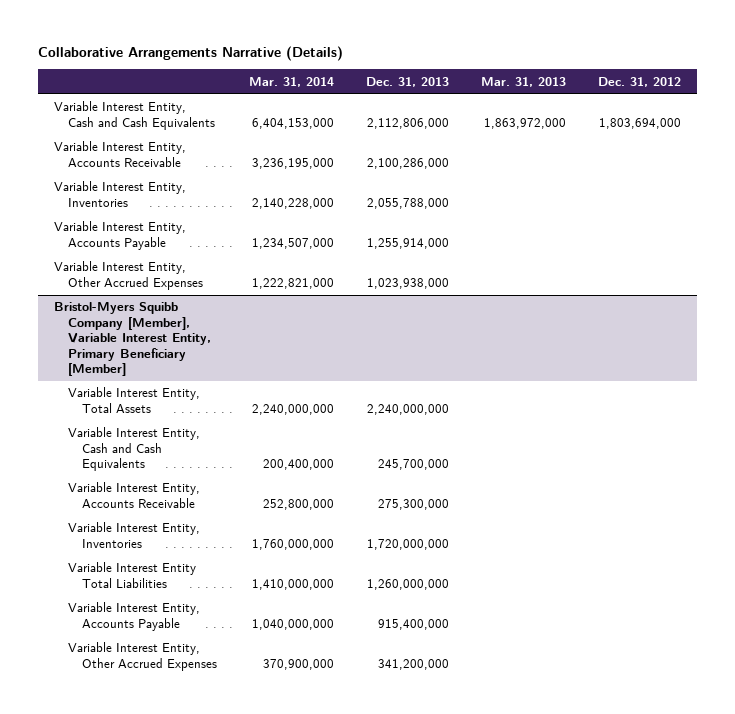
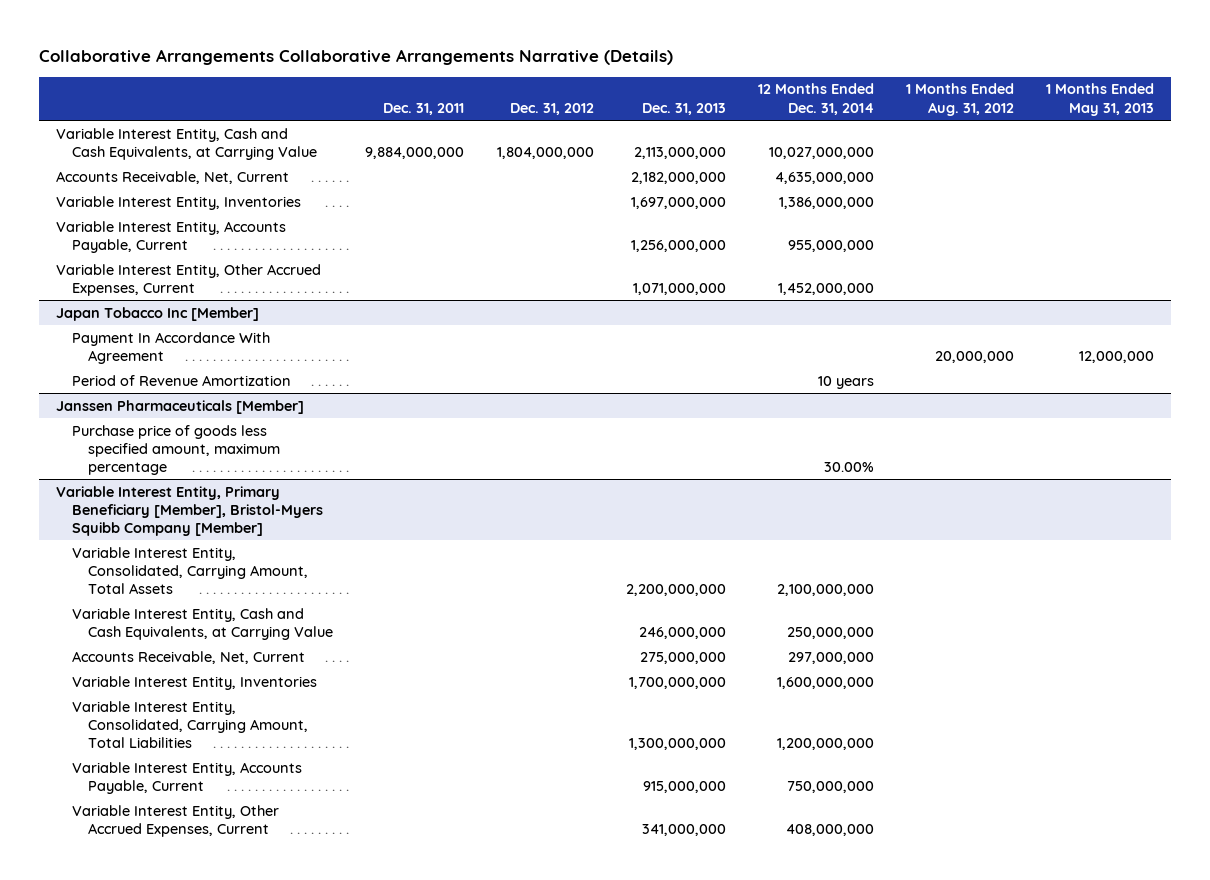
- Collaborative Arrangements Narrative (Details)
+ Collaborative Arrangements Collaborative Arrangements Narrative (Details)
- | Mar. 31, 2014 | Dec. 31, 2013 | Mar. 31, 2013 | Dec. 31, 2012
+ | Dec. 31, 2011 | Dec. 31, 2012 | Dec. 31, 2013 | 12 Months Ended Dec. 31, 2014 | 1 Months Ended Aug. 31, 2012 | 1 Months Ended May 31, 2013
- Variable Interest Entity, Cash and Cash Equivalents | 6,404,153,000 | 2,112,806,000 | 1,863,972,000 | 1,803,694,000
- Variable Interest Entity, Accounts Receivable | 3,236,195,000 | 2,100,286,000 | |
- Variable Interest Entity, Inventories | 2,140,228,000 | 2,055,788,000 | |
- Variable Interest Entity, Accounts Payable | 1,234,507,000 | 1,255,914,000 | |
- Variable Interest Entity, Other Accrued Expenses | 1,222,821,000 | 1,023,938,000 | |
- Bristol-Myers Squibb Company [Member], Variable Interest Entity, Primary Beneficiary [Member]
- Variable Interest Entity, Total Assets | 2,240,000,000 | 2,240,000,000 | |
- Variable Interest Entity, Cash and Cash Equivalents | 200,400,000 | 245,700,000 | |
- Variable Interest Entity, Accounts Receivable | 252,800,000 | 275,300,000 | |
- Variable Interest Entity, Inventories | 1,760,000,000 | 1,720,000,000 | |
- Variable Interest Entity Total Liabilities | 1,410,000,000 | 1,260,000,000 | |
- Variable Interest Entity, Accounts Payable | 1,040,000,000 | 915,400,000 | |
- Variable Interest Entity, Other Accrued Expenses | 370,900,000 | 341,200,000 | |
+ Variable Interest Entity, Cash and Cash Equivalents, at Carrying Value | 9,884,000,000 | 1,804,000,000 | 2,113,000,000 | 10,027,000,000 | |
+ Accounts Receivable, Net, Current | | | 2,182,000,000 | 4,635,000,000 | |
+ Variable Interest Entity, Inventories | | | 1,697,000,000 | 1,386,000,000 | |
+ Variable Interest Entity, Accounts Payable, Current | | | 1,256,000,000 | 955,000,000 | |
+ Variable Interest Entity, Other Accrued Expenses, Current | | | 1,071,000,000 | 1,452,000,000 | |
+ Japan Tobacco Inc [Member]
+ Payment In Accordance With Agreement | | | | | 20,000,000 | 12,000,000
+ Period of Revenue Amortization | | | | 10 years | |
+ Janssen Pharmaceuticals [Member]
+ Purchase price of goods less specified amount, maximum percentage | | | | 30.00% | |
+ Variable Interest Entity, Primary Beneficiary [Member], Bristol-Myers Squibb Company [Member]
+ Variable Interest Entity, Consolidated, Carrying Amount, Total Assets | | | 2,200,000,000 | 2,100,000,000 | |
+ Variable Interest Entity, Cash and Cash Equivalents, at Carrying Value | | | 246,000,000 | 250,000,000 | |
+ Accounts Receivable, Net, Current | | | 275,000,000 | 297,000,000 | |
+ Variable Interest Entity, Inventories | | | 1,700,000,000 | 1,600,000,000 | |
+ Variable Interest Entity, Consolidated, Carrying Amount, Total Liabilities | | | 1,300,000,000 | 1,200,000,000 | |
+ Variable Interest Entity, Accounts Payable, Current | | | 915,000,000 | 750,000,000 | |
+ Variable Interest Entity, Other Accrued Expenses, Current | | | 341,000,000 | 408,000,000 | |

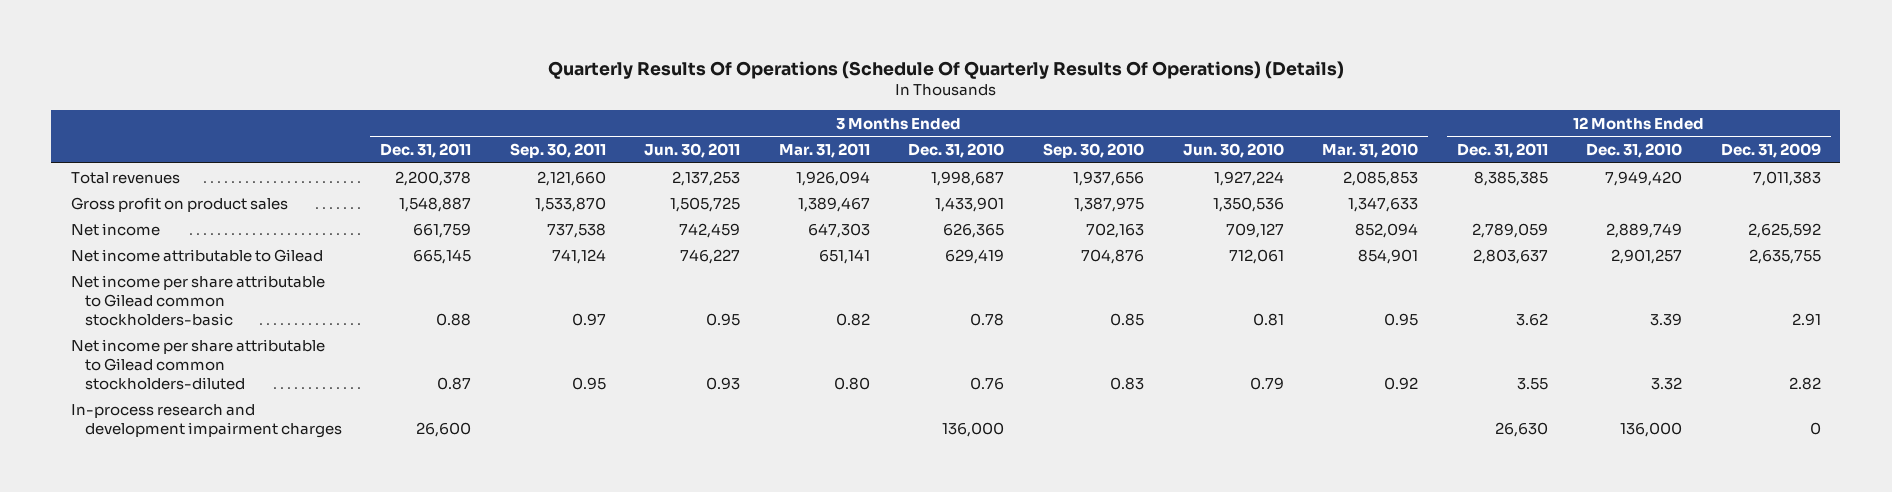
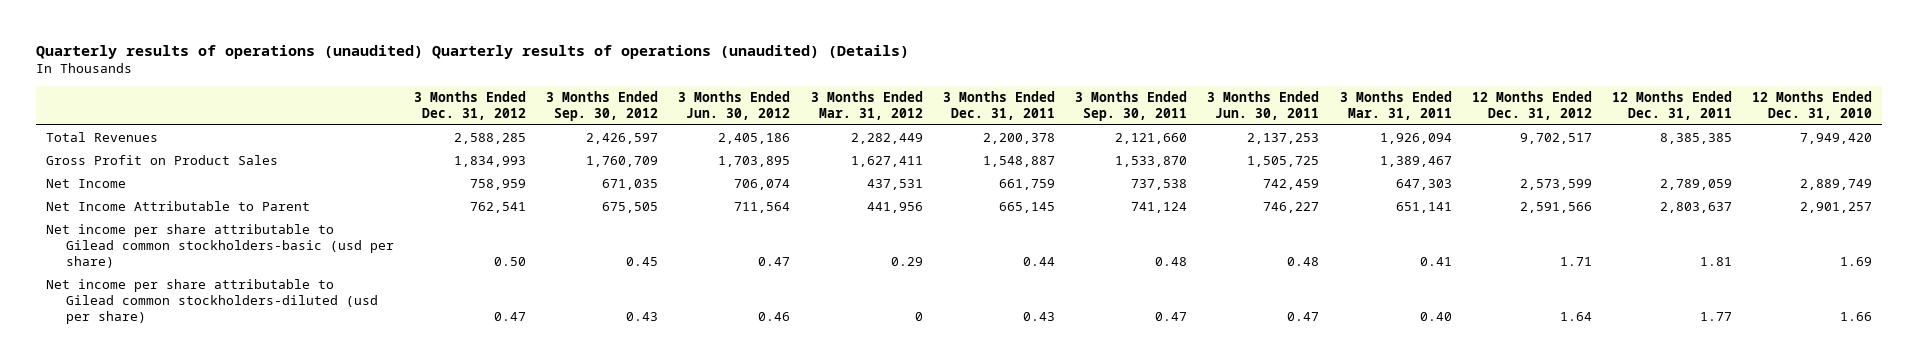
- Quarterly Results Of Operations (Schedule Of Quarterly Results Of Operations) (Details)
+ Quarterly results of operations (unaudited) Quarterly results of operations (unaudited) (Details)
- | 3 Months Ended Dec. 31, 2011 | 3 Months Ended Sep. 30, 2011 | 3 Months Ended Jun. 30, 2011 | 3 Months Ended Mar. 31, 2011 | 3 Months Ended Dec. 31, 2010 | 3 Months Ended Sep. 30, 2010 | 3 Months Ended Jun. 30, 2010 | 3 Months Ended Mar. 31, 2010 | 12 Months Ended Dec. 31, 2011 | 12 Months Ended Dec. 31, 2010 | 12 Months Ended Dec. 31, 2009
+ | 3 Months Ended Dec. 31, 2012 | 3 Months Ended Sep. 30, 2012 | 3 Months Ended Jun. 30, 2012 | 3 Months Ended Mar. 31, 2012 | 3 Months Ended Dec. 31, 2011 | 3 Months Ended Sep. 30, 2011 | 3 Months Ended Jun. 30, 2011 | 3 Months Ended Mar. 31, 2011 | 12 Months Ended Dec. 31, 2012 | 12 Months Ended Dec. 31, 2011 | 12 Months Ended Dec. 31, 2010
- Total revenues | 2,200,378 | 2,121,660 | 2,137,253 | 1,926,094 | 1,998,687 | 1,937,656 | 1,927,224 | 2,085,853 | 8,385,385 | 7,949,420 | 7,011,383
- Gross profit on product sales | 1,548,887 | 1,533,870 | 1,505,725 | 1,389,467 | 1,433,901 | 1,387,975 | 1,350,536 | 1,347,633 | | |
- Net income | 661,759 | 737,538 | 742,459 | 647,303 | 626,365 | 702,163 | 709,127 | 852,094 | 2,789,059 | 2,889,749 | 2,625,592
- Net income attributable to Gilead | 665,145 | 741,124 | 746,227 | 651,141 | 629,419 | 704,876 | 712,061 | 854,901 | 2,803,637 | 2,901,257 | 2,635,755
- Net income per share attributable to Gilead common stockholders-basic | 0.88 | 0.97 | 0.95 | 0.82 | 0.78 | 0.85 | 0.81 | 0.95 | 3.62 | 3.39 | 2.91
- Net income per share attributable to Gilead common stockholders-diluted | 0.87 | 0.95 | 0.93 | 0.80 | 0.76 | 0.83 | 0.79 | 0.92 | 3.55 | 3.32 | 2.82
- In-process research and development impairment charges | 26,600 | | | | 136,000 | | | | 26,630 | 136,000 | 0
+ Total Revenues | 2,588,285 | 2,426,597 | 2,405,186 | 2,282,449 | 2,200,378 | 2,121,660 | 2,137,253 | 1,926,094 | 9,702,517 | 8,385,385 | 7,949,420
+ Gross Profit on Product Sales | 1,834,993 | 1,760,709 | 1,703,895 | 1,627,411 | 1,548,887 | 1,533,870 | 1,505,725 | 1,389,467 | | |
+ Net Income | 758,959 | 671,035 | 706,074 | 437,531 | 661,759 | 737,538 | 742,459 | 647,303 | 2,573,599 | 2,789,059 | 2,889,749
+ Net Income Attributable to Parent | 762,541 | 675,505 | 711,564 | 441,956 | 665,145 | 741,124 | 746,227 | 651,141 | 2,591,566 | 2,803,637 | 2,901,257
+ Net income per share attributable to Gilead common stockholders-basic (usd per share) | 0.50 | 0.45 | 0.47 | 0.29 | 0.44 | 0.48 | 0.48 | 0.41 | 1.71 | 1.81 | 1.69
+ Net income per share attributable to Gilead common stockholders-diluted (usd per share) | 0.47 | 0.43 | 0.46 | 0 | 0.43 | 0.47 | 0.47 | 0.40 | 1.64 | 1.77 | 1.66

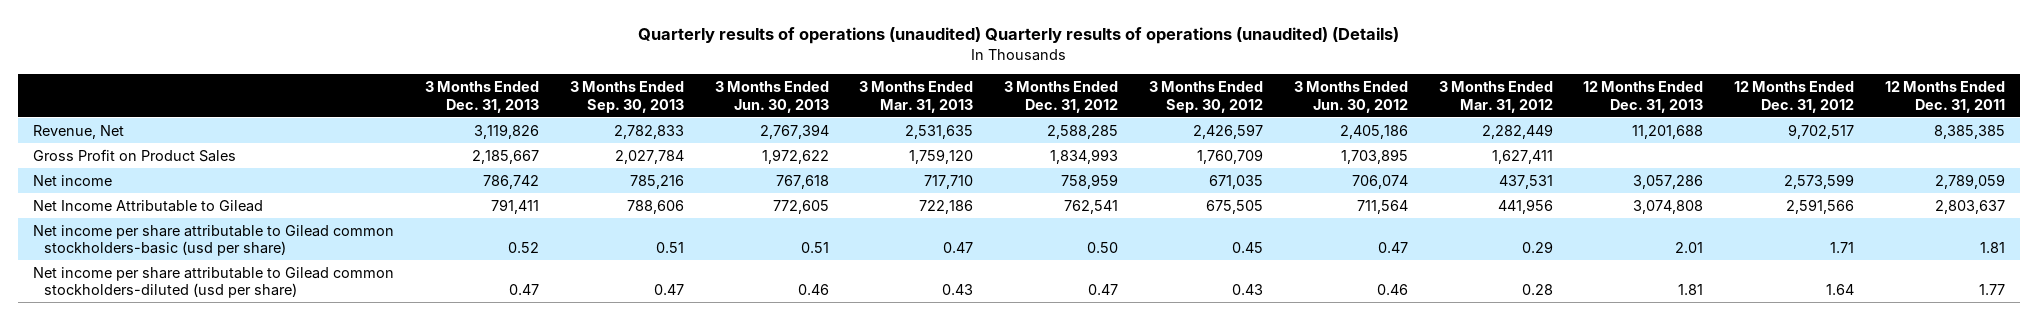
- | 3 Months Ended Dec. 31, 2012 | 3 Months Ended Sep. 30, 2012 | 3 Months Ended Jun. 30, 2012 | 3 Months Ended Mar. 31, 2012 | 3 Months Ended Dec. 31, 2011 | 3 Months Ended Sep. 30, 2011 | 3 Months Ended Jun. 30, 2011 | 3 Months Ended Mar. 31, 2011 | 12 Months Ended Dec. 31, 2012 | 12 Months Ended Dec. 31, 2011 | 12 Months Ended Dec. 31, 2010
+ | 3 Months Ended Dec. 31, 2013 | 3 Months Ended Sep. 30, 2013 | 3 Months Ended Jun. 30, 2013 | 3 Months Ended Mar. 31, 2013 | 3 Months Ended Dec. 31, 2012 | 3 Months Ended Sep. 30, 2012 | 3 Months Ended Jun. 30, 2012 | 3 Months Ended Mar. 31, 2012 | 12 Months Ended Dec. 31, 2013 | 12 Months Ended Dec. 31, 2012 | 12 Months Ended Dec. 31, 2011
- Total Revenues | 2,588,285 | 2,426,597 | 2,405,186 | 2,282,449 | 2,200,378 | 2,121,660 | 2,137,253 | 1,926,094 | 9,702,517 | 8,385,385 | 7,949,420
+ Revenue, Net | 3,119,826 | 2,782,833 | 2,767,394 | 2,531,635 | 2,588,285 | 2,426,597 | 2,405,186 | 2,282,449 | 11,201,688 | 9,702,517 | 8,385,385
- Net Income | 758,959 | 671,035 | 706,074 | 437,531 | 661,759 | 737,538 | 742,459 | 647,303 | 2,573,599 | 2,789,059 | 2,889,749
- Net Income Attributable to Parent | 762,541 | 675,505 | 711,564 | 441,956 | 665,145 | 741,124 | 746,227 | 651,141 | 2,591,566 | 2,803,637 | 2,901,257
+ Net income | 786,742 | 785,216 | 767,618 | 717,710 | 758,959 | 671,035 | 706,074 | 437,531 | 3,057,286 | 2,573,599 | 2,789,059
+ Net Income Attributable to Gilead | 791,411 | 788,606 | 772,605 | 722,186 | 762,541 | 675,505 | 711,564 | 441,956 | 3,074,808 | 2,591,566 | 2,803,637
- Net income per share attributable to Gilead common stockholders-diluted (usd per share) | 0.47 | 0.43 | 0.46 | 0 | 0.43 | 0.47 | 0.47 | 0.40 | 1.64 | 1.77 | 1.66
+ Net income per share attributable to Gilead common stockholders-diluted (usd per share) | 0.47 | 0.47 | 0.46 | 0.43 | 0.47 | 0.43 | 0.46 | 0.28 | 1.81 | 1.64 | 1.77

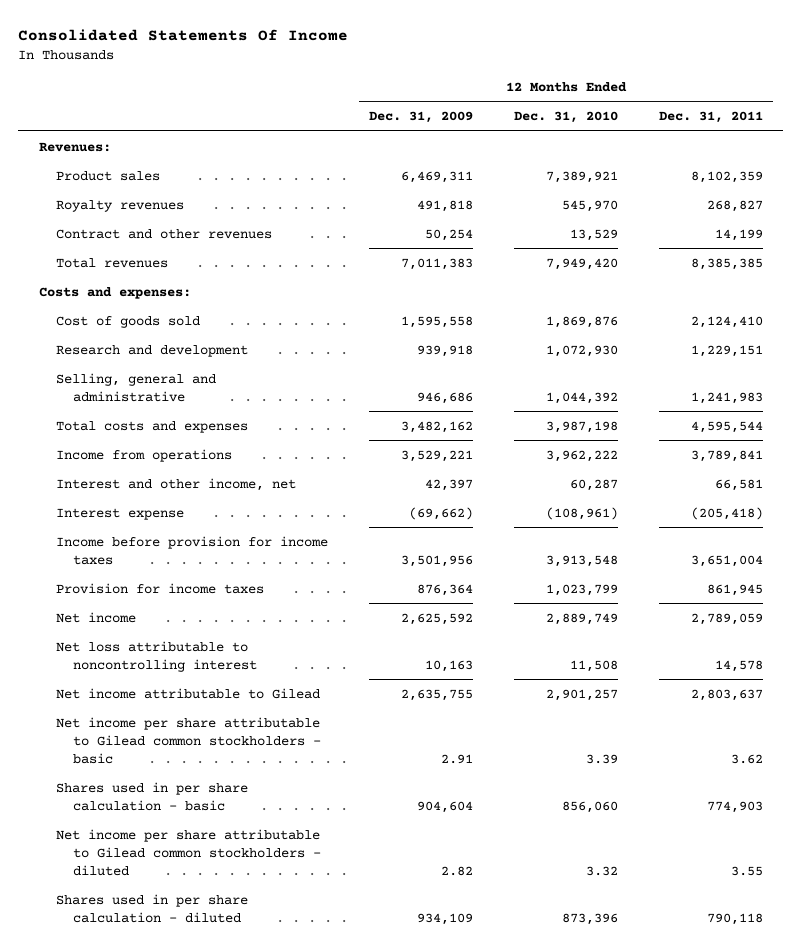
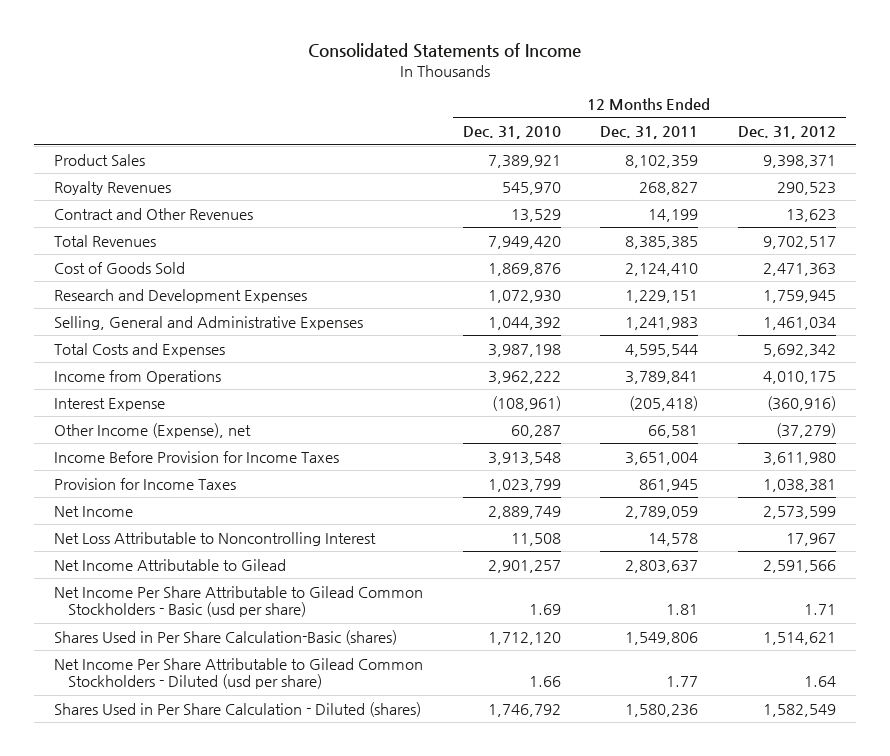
- Consolidated Statements Of Income
+ Consolidated Statements of Income
- | 12 Months Ended Dec. 31, 2009 | 12 Months Ended Dec. 31, 2010 | 12 Months Ended Dec. 31, 2011
+ | 12 Months Ended Dec. 31, 2010 | 12 Months Ended Dec. 31, 2011 | 12 Months Ended Dec. 31, 2012
- Revenues:
- Product sales | 6,469,311 | 7,389,921 | 8,102,359
- Royalty revenues | 491,818 | 545,970 | 268,827
- Contract and other revenues | 50,254 | 13,529 | 14,199
- Total revenues | 7,011,383 | 7,949,420 | 8,385,385
- Costs and expenses:
- Cost of goods sold | 1,595,558 | 1,869,876 | 2,124,410
- Research and development | 939,918 | 1,072,930 | 1,229,151
- Selling, general and administrative | 946,686 | 1,044,392 | 1,241,983
- Total costs and expenses | 3,482,162 | 3,987,198 | 4,595,544
- Income from operations | 3,529,221 | 3,962,222 | 3,789,841
- Interest and other income, net | 42,397 | 60,287 | 66,581
- Interest expense | (69,662) | (108,961) | (205,418)
- Income before provision for income taxes | 3,501,956 | 3,913,548 | 3,651,004
- Provision for income taxes | 876,364 | 1,023,799 | 861,945
- Net income | 2,625,592 | 2,889,749 | 2,789,059
- Net loss attributable to noncontrolling interest | 10,163 | 11,508 | 14,578
- Net income attributable to Gilead | 2,635,755 | 2,901,257 | 2,803,637
- Net income per share attributable to Gilead common stockholders - basic | 2.91 | 3.39 | 3.62
- Shares used in per share calculation - basic | 904,604 | 856,060 | 774,903
- Net income per share attributable to Gilead common stockholders - diluted | 2.82 | 3.32 | 3.55
- Shares used in per share calculation - diluted | 934,109 | 873,396 | 790,118
+ Product Sales | 7,389,921 | 8,102,359 | 9,398,371
+ Royalty Revenues | 545,970 | 268,827 | 290,523
+ Contract and Other Revenues | 13,529 | 14,199 | 13,623
+ Total Revenues | 7,949,420 | 8,385,385 | 9,702,517
+ Cost of Goods Sold | 1,869,876 | 2,124,410 | 2,471,363
+ Research and Development Expenses | 1,072,930 | 1,229,151 | 1,759,945
+ Selling, General and Administrative Expenses | 1,044,392 | 1,241,983 | 1,461,034
+ Total Costs and Expenses | 3,987,198 | 4,595,544 | 5,692,342
+ Income from Operations | 3,962,222 | 3,789,841 | 4,010,175
+ Interest Expense | (108,961) | (205,418) | (360,916)
+ Other Income (Expense), net | 60,287 | 66,581 | (37,279)
+ Income Before Provision for Income Taxes | 3,913,548 | 3,651,004 | 3,611,980
+ Provision for Income Taxes | 1,023,799 | 861,945 | 1,038,381
+ Net Income | 2,889,749 | 2,789,059 | 2,573,599
+ Net Loss Attributable to Noncontrolling Interest | 11,508 | 14,578 | 17,967
+ Net Income Attributable to Gilead | 2,901,257 | 2,803,637 | 2,591,566
+ Net Income Per Share Attributable to Gilead Common Stockholders - Basic (usd per share) | 1.69 | 1.81 | 1.71
+ Shares Used in Per Share Calculation-Basic (shares) | 1,712,120 | 1,549,806 | 1,514,621
+ Net Income Per Share Attributable to Gilead Common Stockholders - Diluted (usd per share) | 1.66 | 1.77 | 1.64
+ Shares Used in Per Share Calculation - Diluted (shares) | 1,746,792 | 1,580,236 | 1,582,549

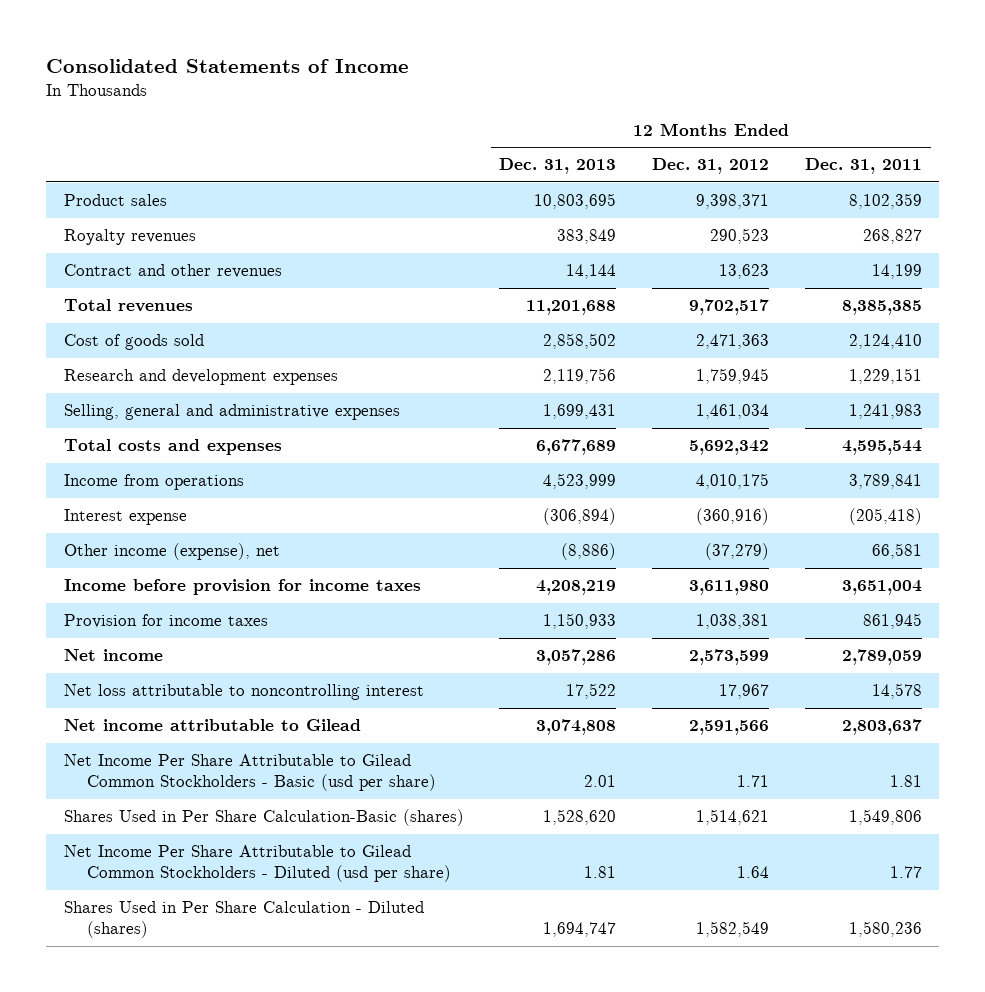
- | 12 Months Ended Dec. 31, 2010 | 12 Months Ended Dec. 31, 2011 | 12 Months Ended Dec. 31, 2012
+ | 12 Months Ended Dec. 31, 2013 | 12 Months Ended Dec. 31, 2012 | 12 Months Ended Dec. 31, 2011
- Product Sales | 7,389,921 | 8,102,359 | 9,398,371
- Royalty Revenues | 545,970 | 268,827 | 290,523
- Contract and Other Revenues | 13,529 | 14,199 | 13,623
- Total Revenues | 7,949,420 | 8,385,385 | 9,702,517
- Cost of Goods Sold | 1,869,876 | 2,124,410 | 2,471,363
- Research and Development Expenses | 1,072,930 | 1,229,151 | 1,759,945
- Selling, General and Administrative Expenses | 1,044,392 | 1,241,983 | 1,461,034
- Total Costs and Expenses | 3,987,198 | 4,595,544 | 5,692,342
- Income from Operations | 3,962,222 | 3,789,841 | 4,010,175
- Interest Expense | (108,961) | (205,418) | (360,916)
- Other Income (Expense), net | 60,287 | 66,581 | (37,279)
- Income Before Provision for Income Taxes | 3,913,548 | 3,651,004 | 3,611,980
- Provision for Income Taxes | 1,023,799 | 861,945 | 1,038,381
- Net Income | 2,889,749 | 2,789,059 | 2,573,599
- Net Loss Attributable to Noncontrolling Interest | 11,508 | 14,578 | 17,967
- Net Income Attributable to Gilead | 2,901,257 | 2,803,637 | 2,591,566
+ Product sales | 10,803,695 | 9,398,371 | 8,102,359
+ Royalty revenues | 383,849 | 290,523 | 268,827
+ Contract and other revenues | 14,144 | 13,623 | 14,199
+ Total revenues | 11,201,688 | 9,702,517 | 8,385,385
+ Cost of goods sold | 2,858,502 | 2,471,363 | 2,124,410
+ Research and development expenses | 2,119,756 | 1,759,945 | 1,229,151
+ Selling, general and administrative expenses | 1,699,431 | 1,461,034 | 1,241,983
+ Total costs and expenses | 6,677,689 | 5,692,342 | 4,595,544
+ Income from operations | 4,523,999 | 4,010,175 | 3,789,841
+ Interest expense | (306,894) | (360,916) | (205,418)
+ Other income (expense), net | (8,886) | (37,279) | 66,581
+ Income before provision for income taxes | 4,208,219 | 3,611,980 | 3,651,004
+ Provision for income taxes | 1,150,933 | 1,038,381 | 861,945
+ Net income | 3,057,286 | 2,573,599 | 2,789,059
+ Net loss attributable to noncontrolling interest | 17,522 | 17,967 | 14,578
+ Net income attributable to Gilead | 3,074,808 | 2,591,566 | 2,803,637

